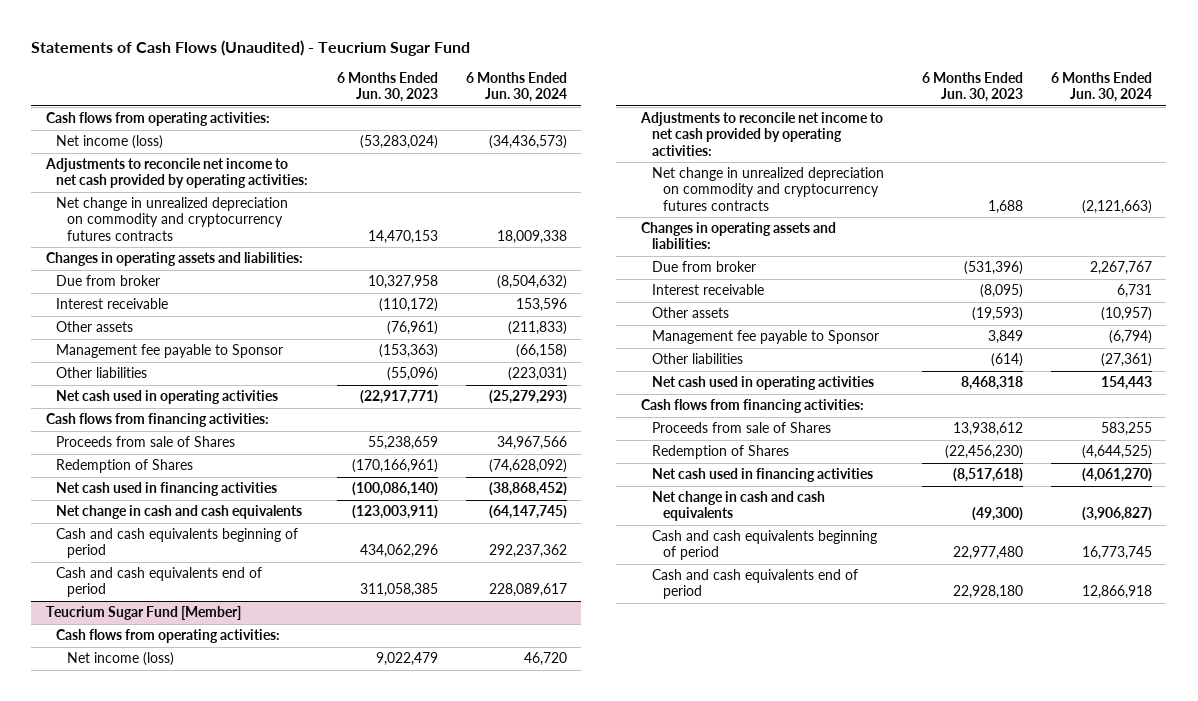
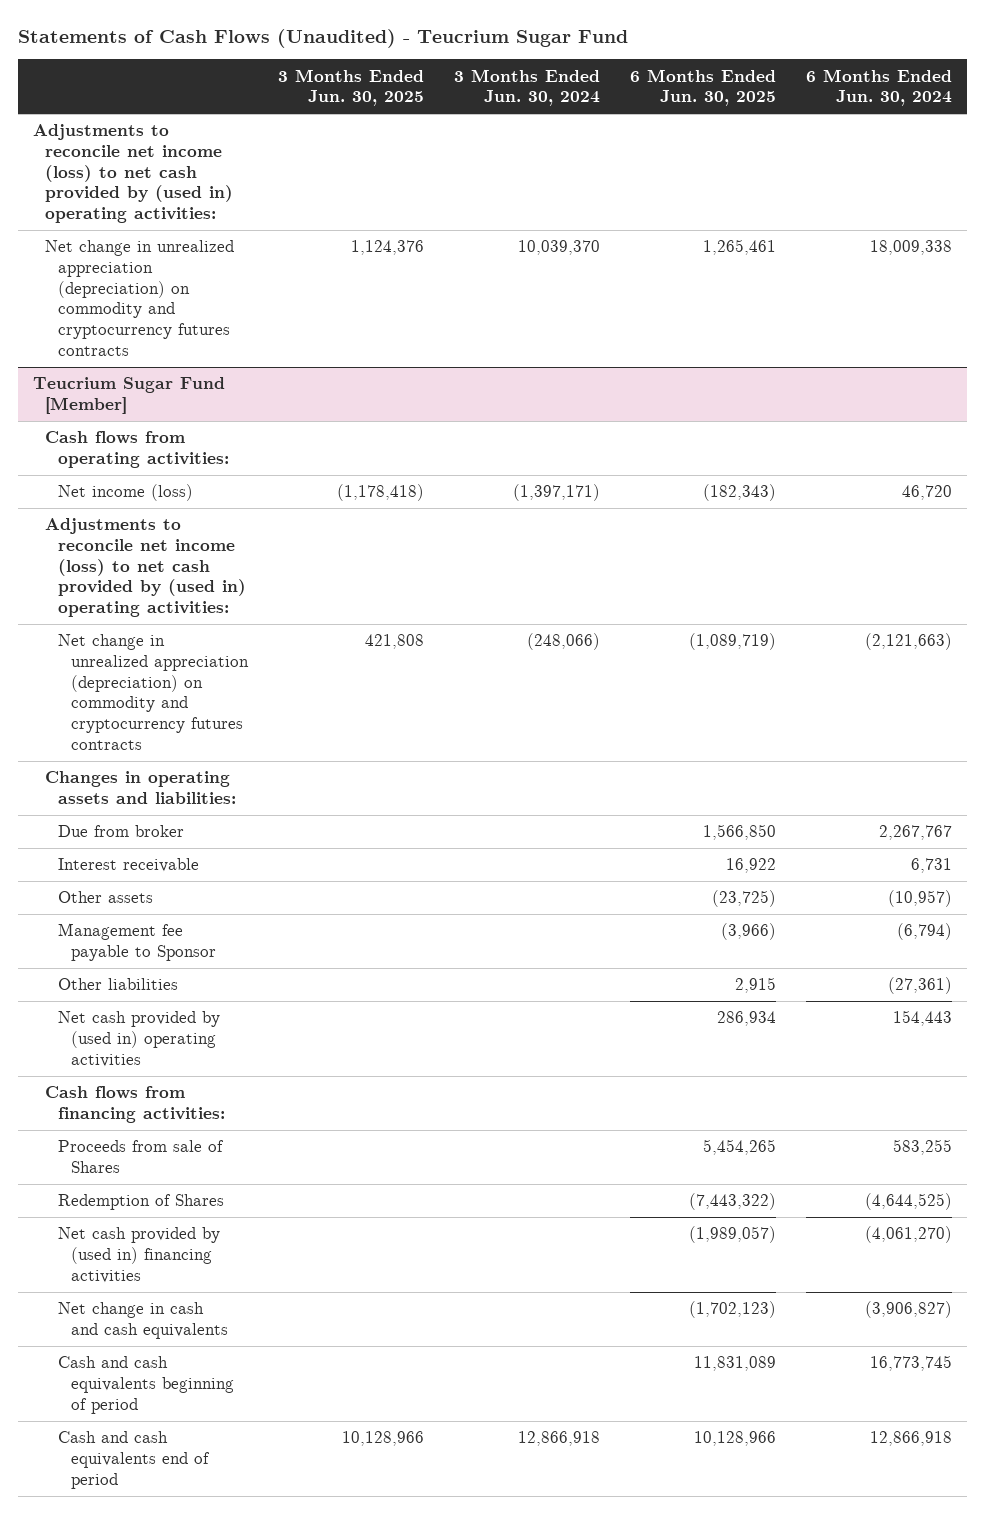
- | 6 Months Ended Jun. 30, 2023 | 6 Months Ended Jun. 30, 2024
+ | 3 Months Ended Jun. 30, 2025 | 3 Months Ended Jun. 30, 2024 | 6 Months Ended Jun. 30, 2025 | 6 Months Ended Jun. 30, 2024
- Cash flows from operating activities:
- Net income (loss) | (53,283,024) | (34,436,573)
- Adjustments to reconcile net income to net cash provided by operating activities:
- Net change in unrealized depreciation on commodity and cryptocurrency futures contracts | 14,470,153 | 18,009,338
- Changes in operating assets and liabilities:
- Due from broker | 10,327,958 | (8,504,632)
- Interest receivable | (110,172) | 153,596
- Other assets | (76,961) | (211,833)
- Management fee payable to Sponsor | (153,363) | (66,158)
- Other liabilities | (55,096) | (223,031)
- Net cash used in operating activities | (22,917,771) | (25,279,293)
- Cash flows from financing activities:
- Proceeds from sale of Shares | 55,238,659 | 34,967,566
- Redemption of Shares | (170,166,961) | (74,628,092)
- Net cash used in financing activities | (100,086,140) | (38,868,452)
- Net change in cash and cash equivalents | (123,003,911) | (64,147,745)
- Cash and cash equivalents beginning of period | 434,062,296 | 292,237,362
- Cash and cash equivalents end of period | 311,058,385 | 228,089,617
+ Adjustments to reconcile net income (loss) to net cash provided by (used in) operating activities:
+ Net change in unrealized appreciation (depreciation) on commodity and cryptocurrency futures contracts | 1,124,376 | 10,039,370 | 1,265,461 | 18,009,338
@ Teucrium Sugar Fund [Member]
- Adjustments to reconcile net income to net cash provided by operating activities:
- Net change in unrealized depreciation on commodity and cryptocurrency futures contracts | 1,688 | (2,121,663)
+ Adjustments to reconcile net income (loss) to net cash provided by (used in) operating activities:
+ Net change in unrealized appreciation (depreciation) on commodity and cryptocurrency futures contracts | 421,808 | (248,066) | (1,089,719) | (2,121,663)
- Net cash used in operating activities | 8,468,318 | 154,443
+ Net cash provided by (used in) operating activities | | | 286,934 | 154,443
- Net cash used in financing activities | (8,517,618) | (4,061,270)
+ Net cash provided by (used in) financing activities | | | (1,989,057) | (4,061,270)

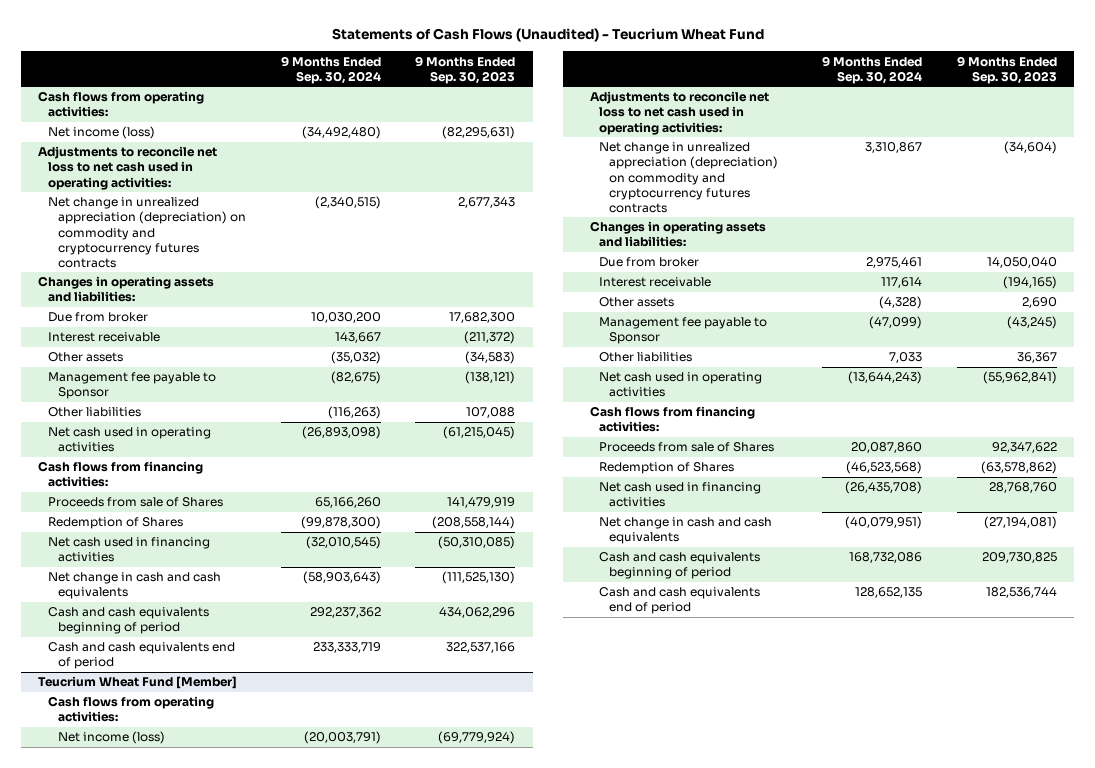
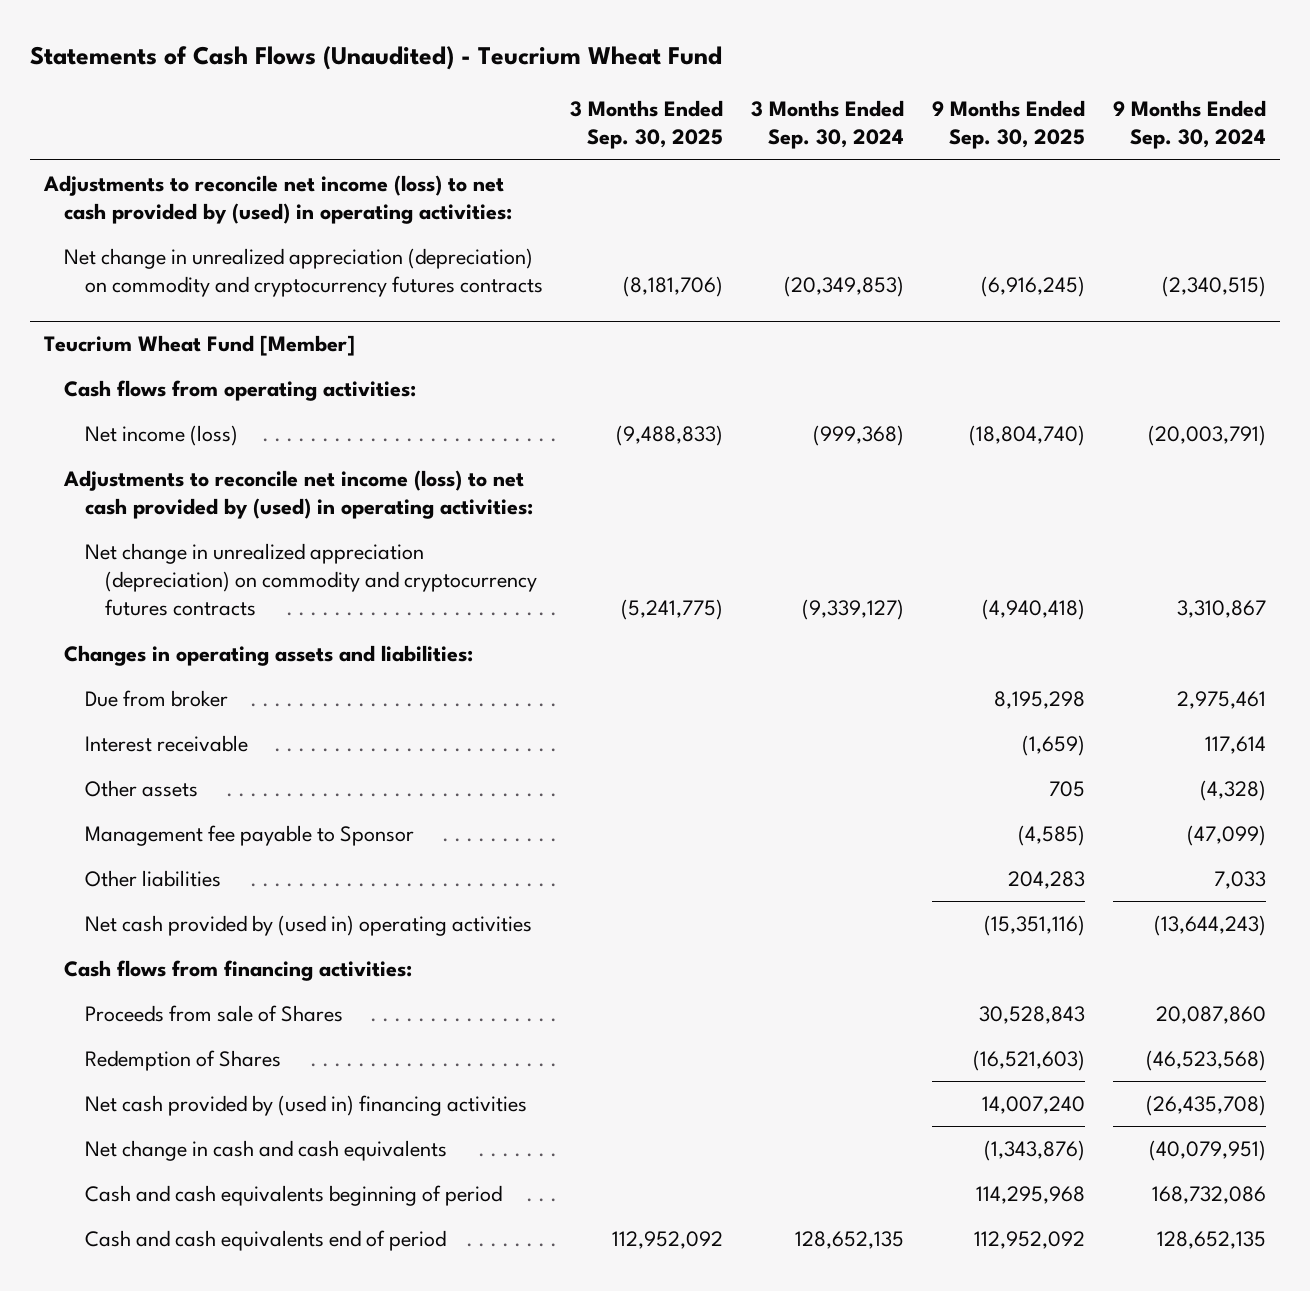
- | 9 Months Ended Sep. 30, 2024 | 9 Months Ended Sep. 30, 2023
+ | 3 Months Ended Sep. 30, 2025 | 3 Months Ended Sep. 30, 2024 | 9 Months Ended Sep. 30, 2025 | 9 Months Ended Sep. 30, 2024
- Cash flows from operating activities:
- Net income (loss) | (34,492,480) | (82,295,631)
- Adjustments to reconcile net loss to net cash used in operating activities:
+ Adjustments to reconcile net income (loss) to net cash provided by (used) in operating activities:
- Changes in operating assets and liabilities:
- Due from broker | 10,030,200 | 17,682,300
- Interest receivable | 143,667 | (211,372)
- Other assets | (35,032) | (34,583)
- Management fee payable to Sponsor | (82,675) | (138,121)
- Other liabilities | (116,263) | 107,088
- Net cash used in operating activities | (26,893,098) | (61,215,045)
- Cash flows from financing activities:
- Proceeds from sale of Shares | 65,166,260 | 141,479,919
- Redemption of Shares | (99,878,300) | (208,558,144)
- Net cash used in financing activities | (32,010,545) | (50,310,085)
- Net change in cash and cash equivalents | (58,903,643) | (111,525,130)
- Cash and cash equivalents beginning of period | 292,237,362 | 434,062,296
- Cash and cash equivalents end of period | 233,333,719 | 322,537,166
@ Teucrium Wheat Fund [Member]
- Adjustments to reconcile net loss to net cash used in operating activities:
+ Adjustments to reconcile net income (loss) to net cash provided by (used) in operating activities:
- Net cash used in operating activities | (13,644,243) | (55,962,841)
+ Net cash provided by (used in) operating activities | | | (15,351,116) | (13,644,243)
- Net cash used in financing activities | (26,435,708) | 28,768,760
+ Net cash provided by (used in) financing activities | | | 14,007,240 | (26,435,708)

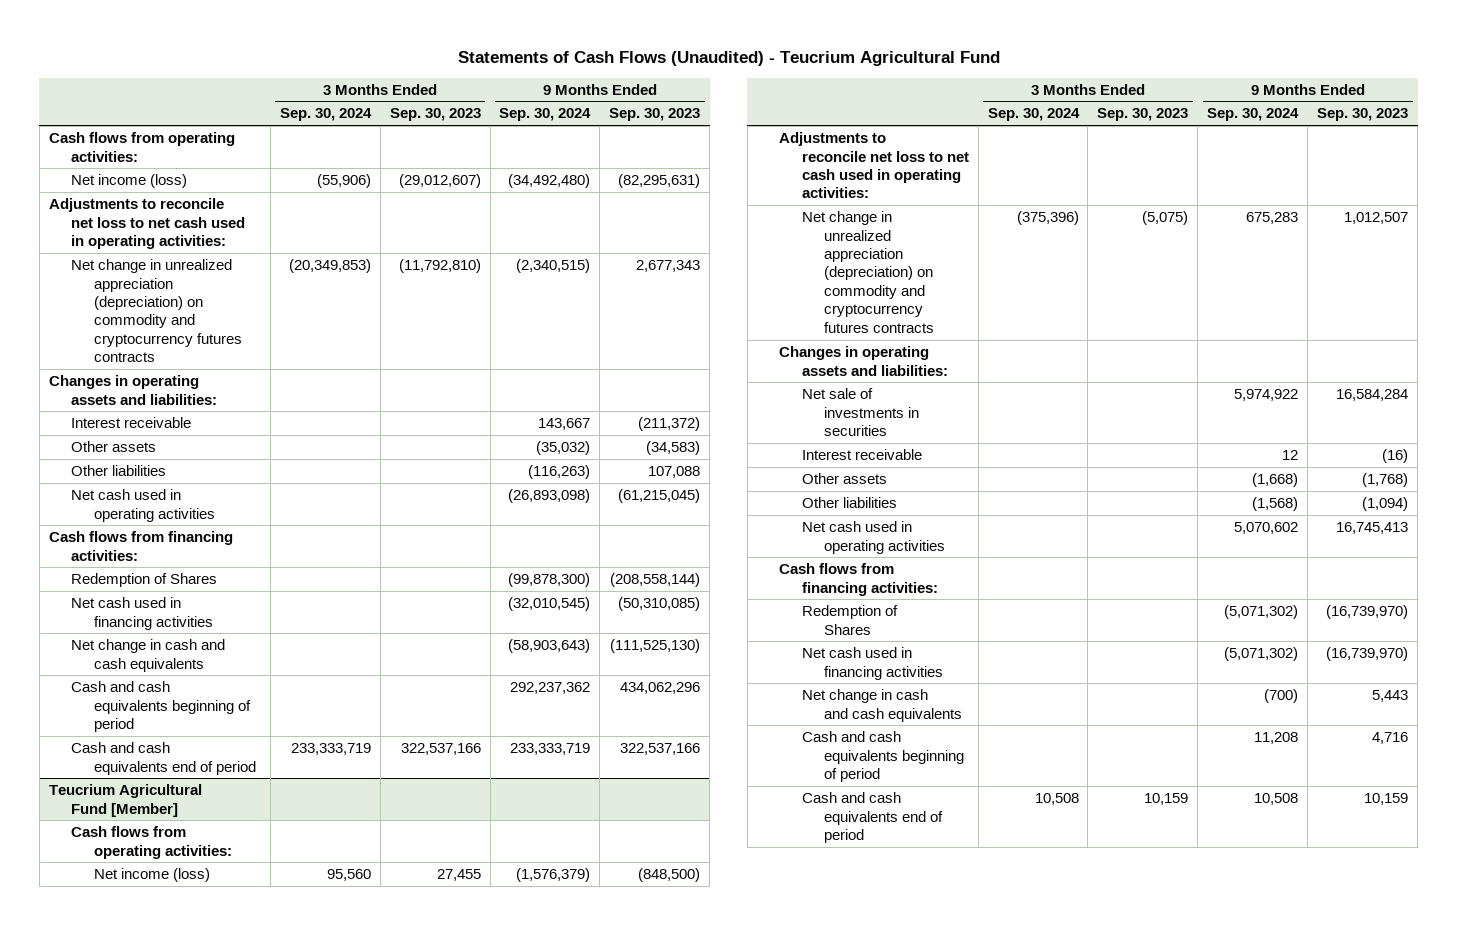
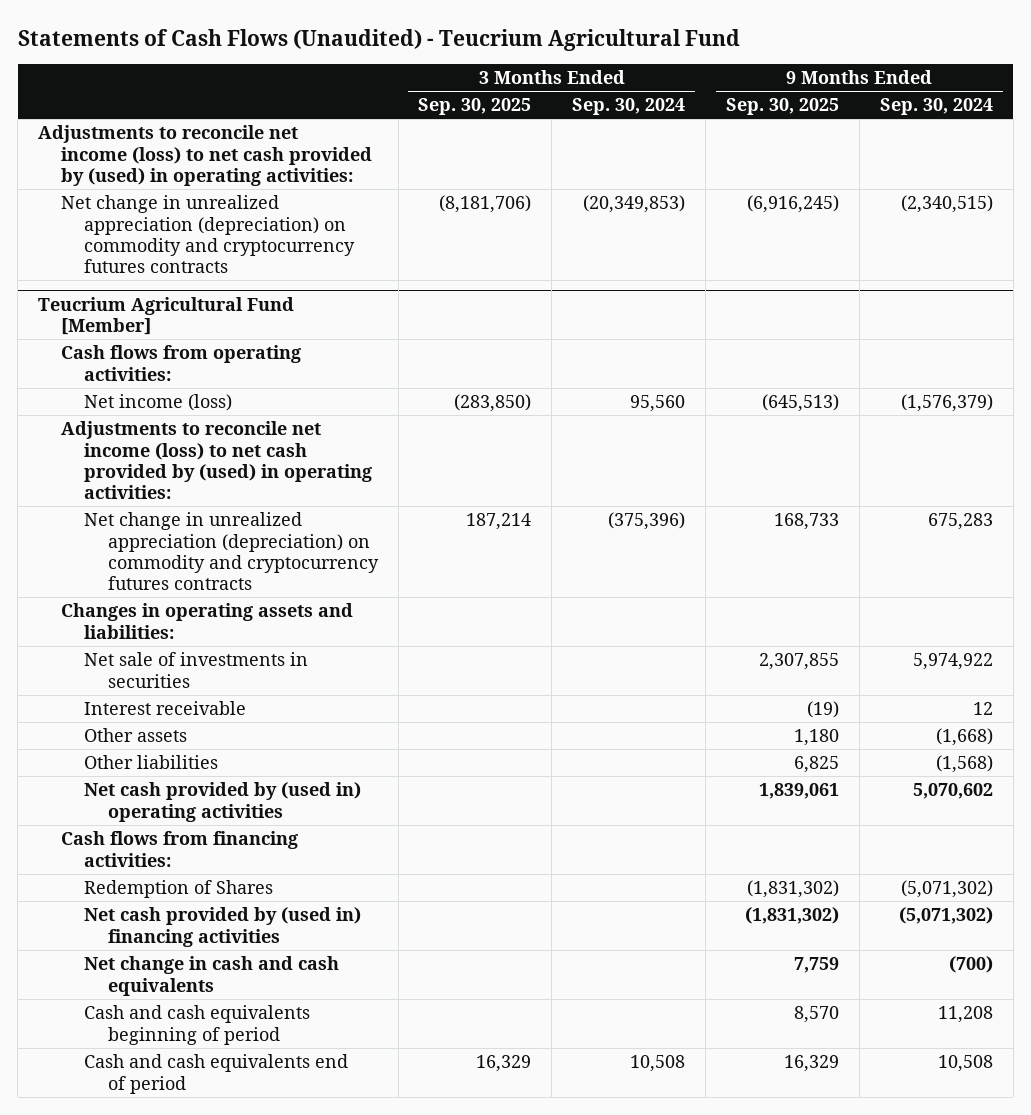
- | 3 Months Ended Sep. 30, 2024 | 3 Months Ended Sep. 30, 2023 | 9 Months Ended Sep. 30, 2024 | 9 Months Ended Sep. 30, 2023
+ | 3 Months Ended Sep. 30, 2025 | 3 Months Ended Sep. 30, 2024 | 9 Months Ended Sep. 30, 2025 | 9 Months Ended Sep. 30, 2024
- Cash flows from operating activities:
- Net income (loss) | (55,906) | (29,012,607) | (34,492,480) | (82,295,631)
- Adjustments to reconcile net loss to net cash used in operating activities:
+ Adjustments to reconcile net income (loss) to net cash provided by (used) in operating activities:
- Changes in operating assets and liabilities:
- Interest receivable | | | 143,667 | (211,372)
- Other assets | | | (35,032) | (34,583)
- Other liabilities | | | (116,263) | 107,088
- Net cash used in operating activities | | | (26,893,098) | (61,215,045)
- Cash flows from financing activities:
- Redemption of Shares | | | (99,878,300) | (208,558,144)
- Net cash used in financing activities | | | (32,010,545) | (50,310,085)
- Net change in cash and cash equivalents | | | (58,903,643) | (111,525,130)
- Cash and cash equivalents beginning of period | | | 292,237,362 | 434,062,296
- Cash and cash equivalents end of period | 233,333,719 | 322,537,166 | 233,333,719 | 322,537,166
@ Teucrium Agricultural Fund [Member]
- Adjustments to reconcile net loss to net cash used in operating activities:
+ Adjustments to reconcile net income (loss) to net cash provided by (used) in operating activities:
- Net cash used in operating activities | | | 5,070,602 | 16,745,413
+ Net cash provided by (used in) operating activities | | | 1,839,061 | 5,070,602
- Net cash used in financing activities | | | (5,071,302) | (16,739,970)
+ Net cash provided by (used in) financing activities | | | (1,831,302) | (5,071,302)

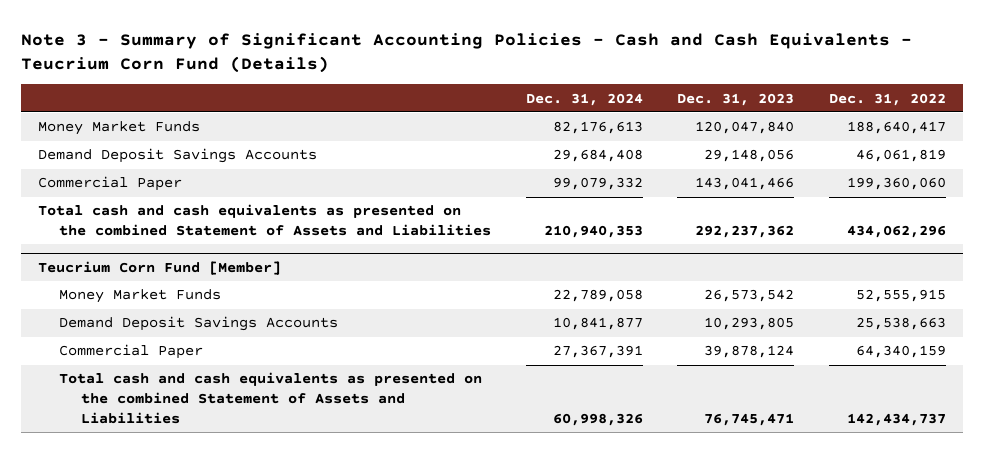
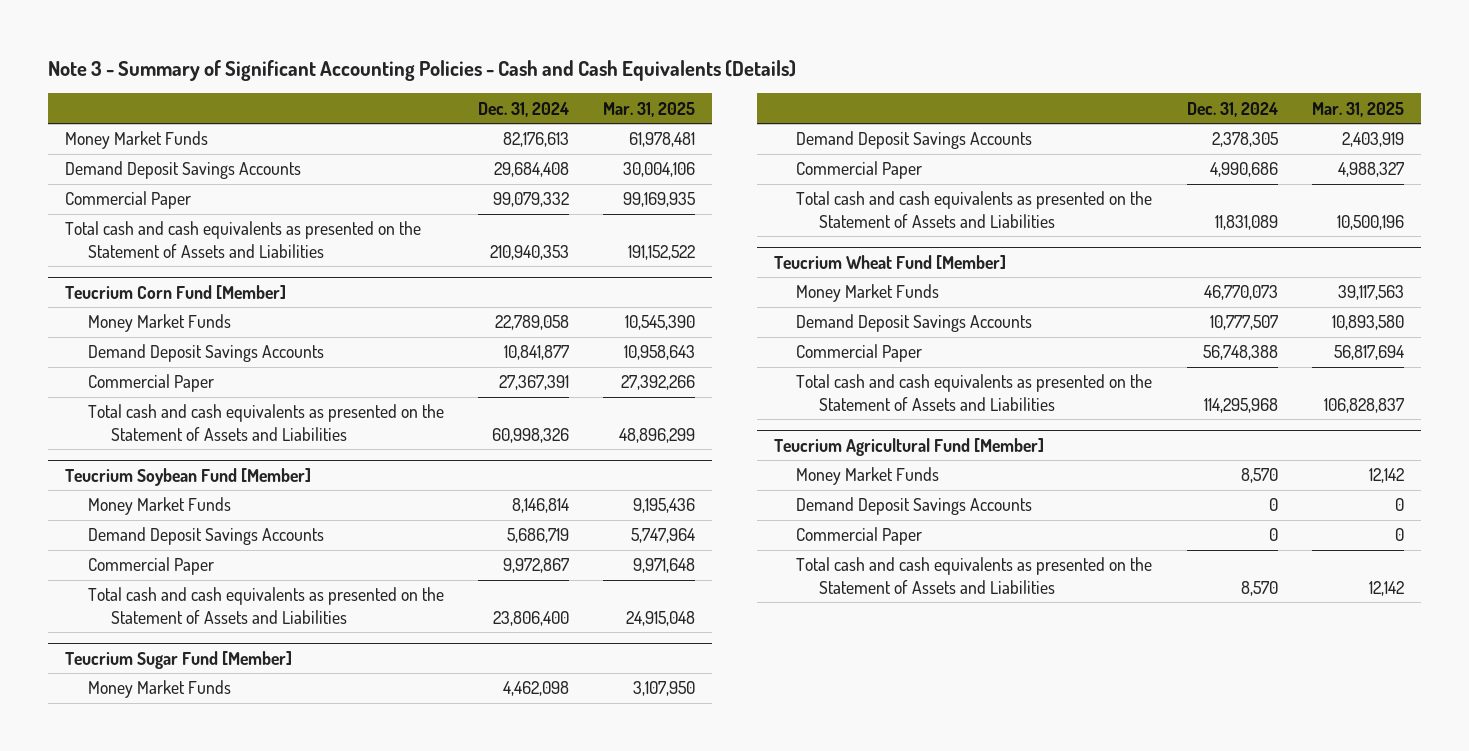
- Note 3 - Summary of Significant Accounting Policies - Cash and Cash Equivalents - Teucrium Corn Fund (Details)
+ Note 3 - Summary of Significant Accounting Policies - Cash and Cash Equivalents (Details)
- | Dec. 31, 2024 | Dec. 31, 2023 | Dec. 31, 2022
+ | Dec. 31, 2024 | Mar. 31, 2025
- Total cash and cash equivalents as presented on the combined Statement of Assets and Liabilities | 210,940,353 | 292,237,362 | 434,062,296
+ Total cash and cash equivalents as presented on the Statement of Assets and Liabilities | 210,940,353 | 191,152,522
@ Teucrium Corn Fund [Member]
- Total cash and cash equivalents as presented on the combined Statement of Assets and Liabilities | 60,998,326 | 76,745,471 | 142,434,737
+ Total cash and cash equivalents as presented on the Statement of Assets and Liabilities | 60,998,326 | 48,896,299
+ Teucrium Soybean Fund [Member]
+ Money Market Funds | 8,146,814 | 9,195,436
+ Demand Deposit Savings Accounts | 5,686,719 | 5,747,964
+ Commercial Paper | 9,972,867 | 9,971,648
+ Total cash and cash equivalents as presented on the Statement of Assets and Liabilities | 23,806,400 | 24,915,048
+ Teucrium Sugar Fund [Member]
+ Money Market Funds | 4,462,098 | 3,107,950
+ Demand Deposit Savings Accounts | 2,378,305 | 2,403,919
+ Commercial Paper | 4,990,686 | 4,988,327
+ Total cash and cash equivalents as presented on the Statement of Assets and Liabilities | 11,831,089 | 10,500,196
+ Teucrium Wheat Fund [Member]
+ Money Market Funds | 46,770,073 | 39,117,563
+ Demand Deposit Savings Accounts | 10,777,507 | 10,893,580
+ Commercial Paper | 56,748,388 | 56,817,694
+ Total cash and cash equivalents as presented on the Statement of Assets and Liabilities | 114,295,968 | 106,828,837
+ Teucrium Agricultural Fund [Member]
+ Money Market Funds | 8,570 | 12,142
+ Demand Deposit Savings Accounts | 0 | 0
+ Commercial Paper | 0 | 0
+ Total cash and cash equivalents as presented on the Statement of Assets and Liabilities | 8,570 | 12,142

